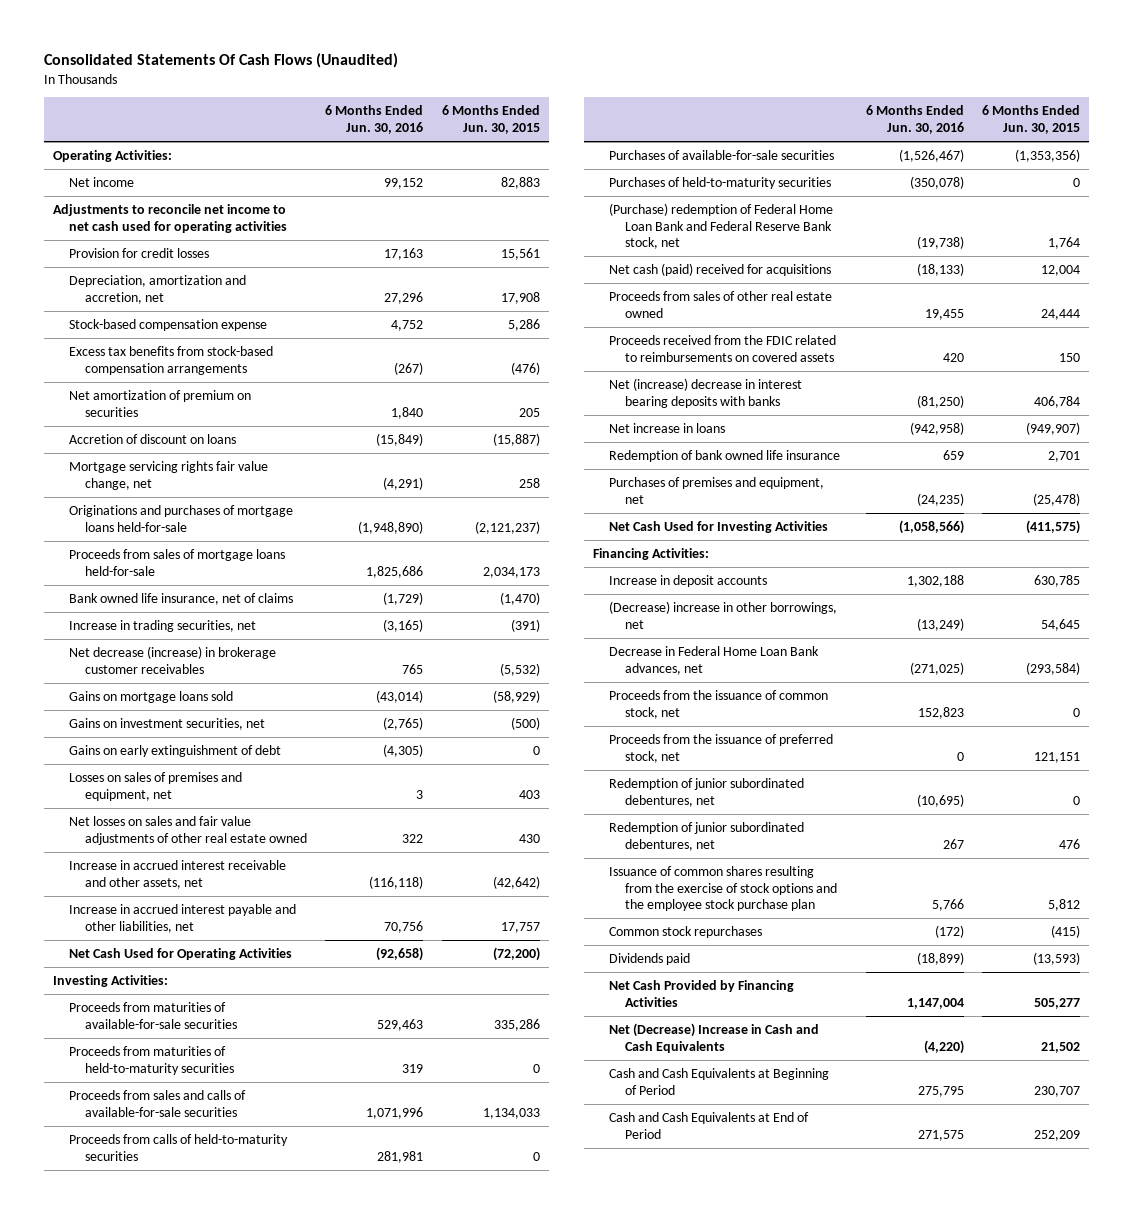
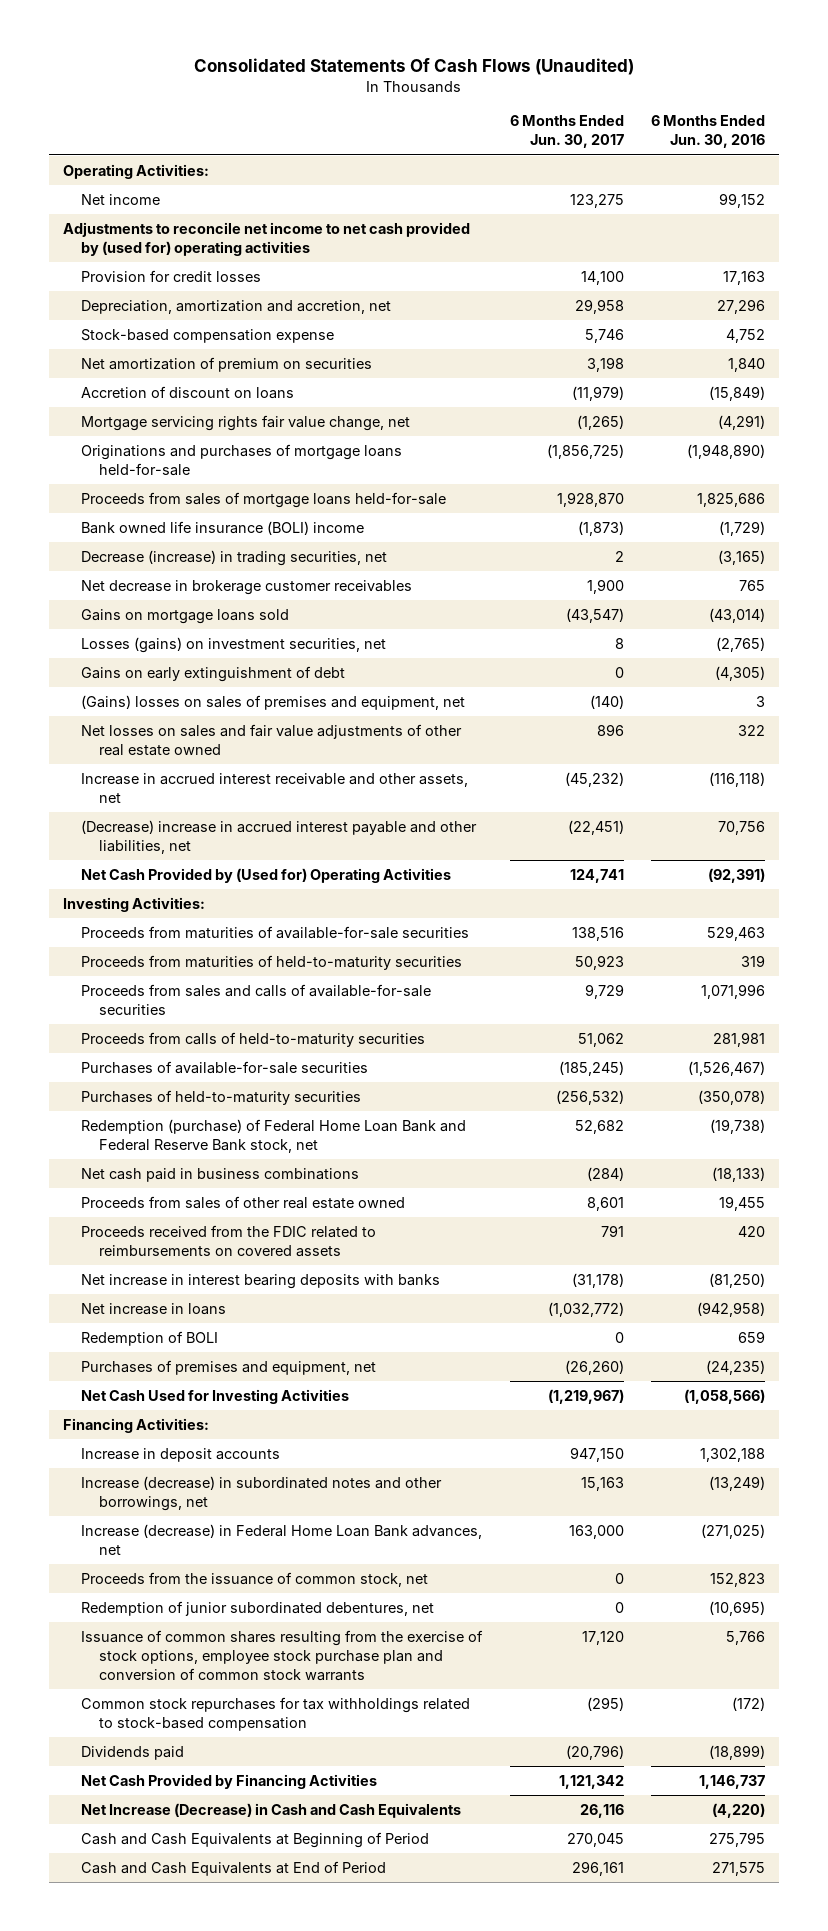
- | 6 Months Ended Jun. 30, 2016 | 6 Months Ended Jun. 30, 2015
+ | 6 Months Ended Jun. 30, 2017 | 6 Months Ended Jun. 30, 2016
- Adjustments to reconcile net income to net cash used for operating activities
+ Adjustments to reconcile net income to net cash provided by (used for) operating activities
- Excess tax benefits from stock-based compensation arrangements | (267) | (476)
- Bank owned life insurance, net of claims | (1,729) | (1,470)
- Increase in trading securities, net | (3,165) | (391)
- Net decrease (increase) in brokerage customer receivables | 765 | (5,532)
+ Bank owned life insurance (BOLI) income | (1,873) | (1,729)
+ Decrease (increase) in trading securities, net | 2 | (3,165)
+ Net decrease in brokerage customer receivables | 1,900 | 765
- Gains on investment securities, net | (2,765) | (500)
+ Losses (gains) on investment securities, net | 8 | (2,765)
- Losses on sales of premises and equipment, net | 3 | 403
+ (Gains) losses on sales of premises and equipment, net | (140) | 3
- Increase in accrued interest payable and other liabilities, net | 70,756 | 17,757
- Net Cash Used for Operating Activities | (92,658) | (72,200)
+ (Decrease) increase in accrued interest payable and other liabilities, net | (22,451) | 70,756
+ Net Cash Provided by (Used for) Operating Activities | 124,741 | (92,391)
- (Purchase) redemption of Federal Home Loan Bank and Federal Reserve Bank stock, net | (19,738) | 1,764
- Net cash (paid) received for acquisitions | (18,133) | 12,004
+ Redemption (purchase) of Federal Home Loan Bank and Federal Reserve Bank stock, net | 52,682 | (19,738)
+ Net cash paid in business combinations | (284) | (18,133)
- Net (increase) decrease in interest bearing deposits with banks | (81,250) | 406,784
+ Net increase in interest bearing deposits with banks | (31,178) | (81,250)
- Redemption of bank owned life insurance | 659 | 2,701
+ Redemption of BOLI | 0 | 659
- (Decrease) increase in other borrowings, net | (13,249) | 54,645
- Decrease in Federal Home Loan Bank advances, net | (271,025) | (293,584)
+ Increase (decrease) in subordinated notes and other borrowings, net | 15,163 | (13,249)
+ Increase (decrease) in Federal Home Loan Bank advances, net | 163,000 | (271,025)
- Proceeds from the issuance of preferred stock, net | 0 | 121,151
- Redemption of junior subordinated debentures, net | 267 | 476
- Issuance of common shares resulting from the exercise of stock options and the employee stock purchase plan | 5,766 | 5,812
- Common stock repurchases | (172) | (415)
+ Issuance of common shares resulting from the exercise of stock options, employee stock purchase plan and conversion of common stock warrants | 17,120 | 5,766
+ Common stock repurchases for tax withholdings related to stock-based compensation | (295) | (172)
- Net Cash Provided by Financing Activities | 1,147,004 | 505,277
- Net (Decrease) Increase in Cash and Cash Equivalents | (4,220) | 21,502
+ Net Cash Provided by Financing Activities | 1,121,342 | 1,146,737
+ Net Increase (Decrease) in Cash and Cash Equivalents | 26,116 | (4,220)

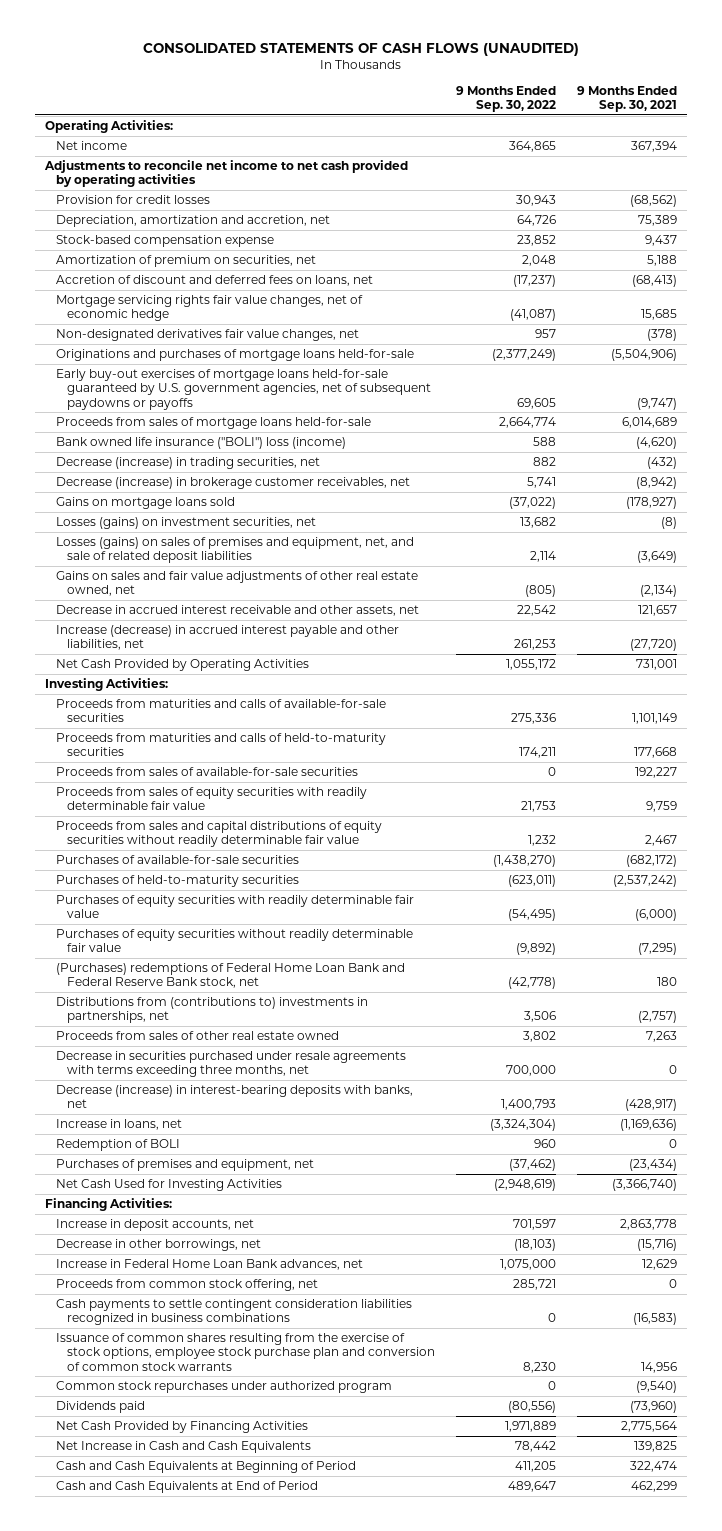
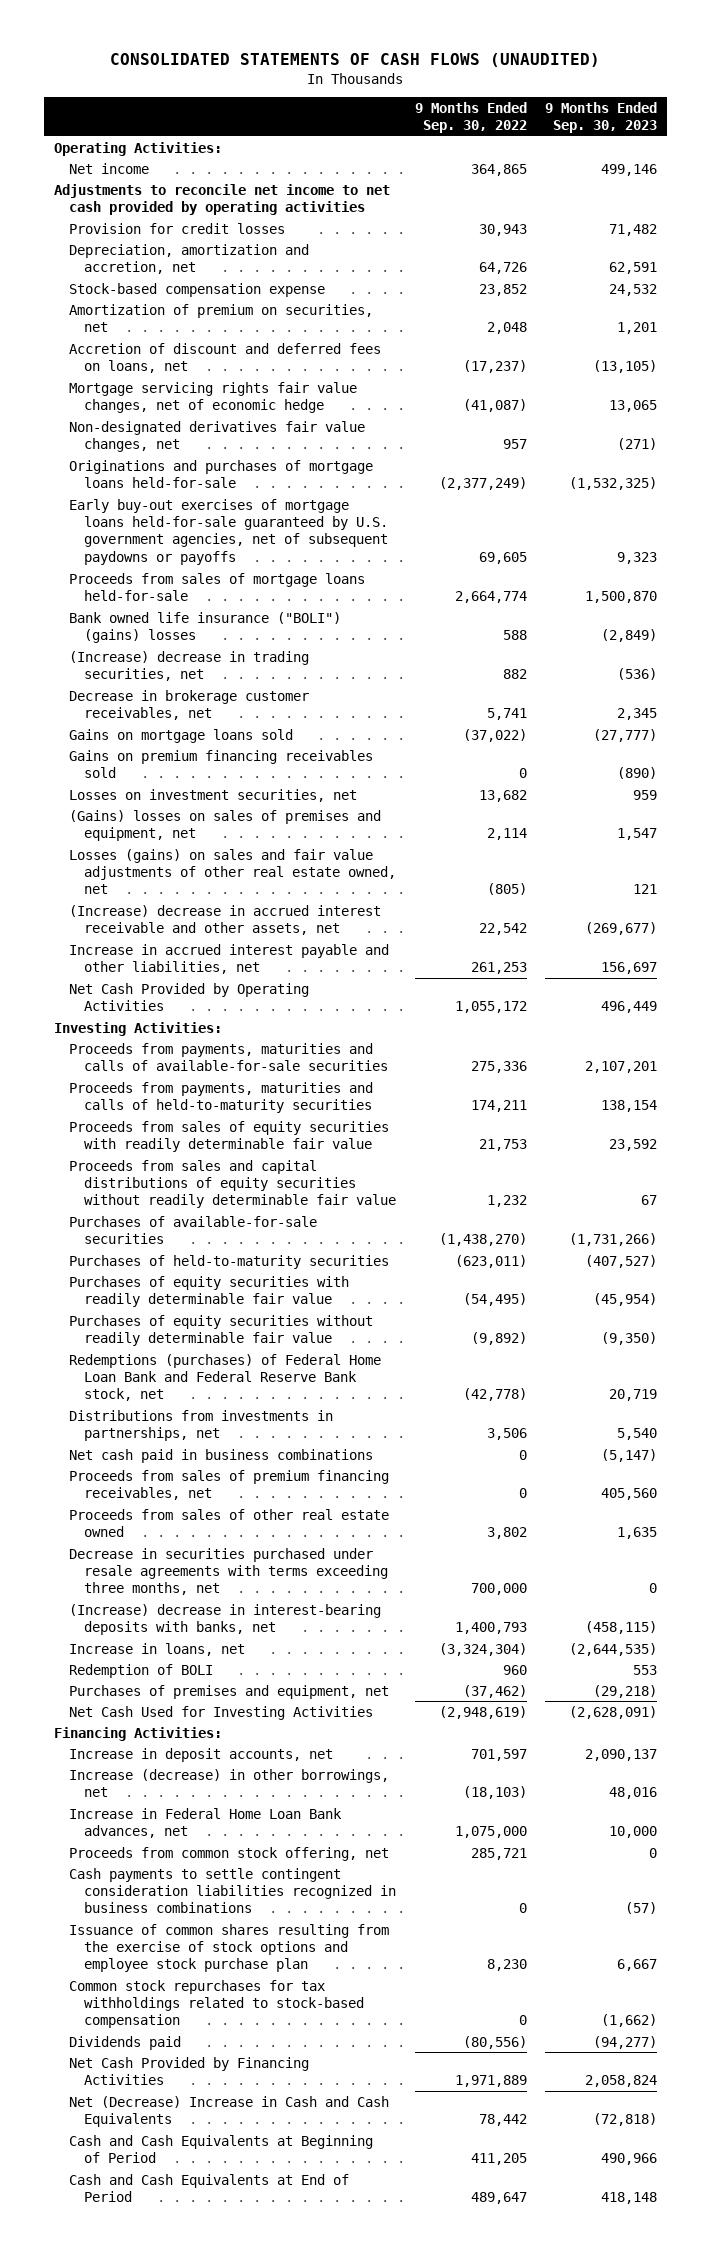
- | 9 Months Ended Sep. 30, 2022 | 9 Months Ended Sep. 30, 2021
+ | 9 Months Ended Sep. 30, 2022 | 9 Months Ended Sep. 30, 2023
- Bank owned life insurance ("BOLI") loss (income) | 588 | (4,620)
- Decrease (increase) in trading securities, net | 882 | (432)
- Decrease (increase) in brokerage customer receivables, net | 5,741 | (8,942)
+ Bank owned life insurance ("BOLI") (gains) losses | 588 | (2,849)
+ (Increase) decrease in trading securities, net | 882 | (536)
+ Decrease in brokerage customer receivables, net | 5,741 | 2,345
- Losses (gains) on investment securities, net | 13,682 | (8)
- Losses (gains) on sales of premises and equipment, net, and sale of related deposit liabilities | 2,114 | (3,649)
- Gains on sales and fair value adjustments of other real estate owned, net | (805) | (2,134)
- Decrease in accrued interest receivable and other assets, net | 22,542 | 121,657
- Increase (decrease) in accrued interest payable and other liabilities, net | 261,253 | (27,720)
+ Gains on premium financing receivables sold | 0 | (890)
+ Losses on investment securities, net | 13,682 | 959
+ (Gains) losses on sales of premises and equipment, net | 2,114 | 1,547
+ Losses (gains) on sales and fair value adjustments of other real estate owned, net | (805) | 121
+ (Increase) decrease in accrued interest receivable and other assets, net | 22,542 | (269,677)
+ Increase in accrued interest payable and other liabilities, net | 261,253 | 156,697
- Proceeds from maturities and calls of available-for-sale securities | 275,336 | 1,101,149
- Proceeds from maturities and calls of held-to-maturity securities | 174,211 | 177,668
- Proceeds from sales of available-for-sale securities | 0 | 192,227
+ Proceeds from payments, maturities and calls of available-for-sale securities | 275,336 | 2,107,201
+ Proceeds from payments, maturities and calls of held-to-maturity securities | 174,211 | 138,154
- (Purchases) redemptions of Federal Home Loan Bank and Federal Reserve Bank stock, net | (42,778) | 180
- Distributions from (contributions to) investments in partnerships, net | 3,506 | (2,757)
+ Redemptions (purchases) of Federal Home Loan Bank and Federal Reserve Bank stock, net | (42,778) | 20,719
+ Distributions from investments in partnerships, net | 3,506 | 5,540
+ Net cash paid in business combinations | 0 | (5,147)
+ Proceeds from sales of premium financing receivables, net | 0 | 405,560
- Decrease (increase) in interest-bearing deposits with banks, net | 1,400,793 | (428,917)
+ (Increase) decrease in interest-bearing deposits with banks, net | 1,400,793 | (458,115)
- Decrease in other borrowings, net | (18,103) | (15,716)
+ Increase (decrease) in other borrowings, net | (18,103) | 48,016
- Issuance of common shares resulting from the exercise of stock options, employee stock purchase plan and conversion of common stock warrants | 8,230 | 14,956
- Common stock repurchases under authorized program | 0 | (9,540)
+ Issuance of common shares resulting from the exercise of stock options and employee stock purchase plan | 8,230 | 6,667
+ Common stock repurchases for tax withholdings related to stock-based compensation | 0 | (1,662)
- Net Increase in Cash and Cash Equivalents | 78,442 | 139,825
+ Net (Decrease) Increase in Cash and Cash Equivalents | 78,442 | (72,818)

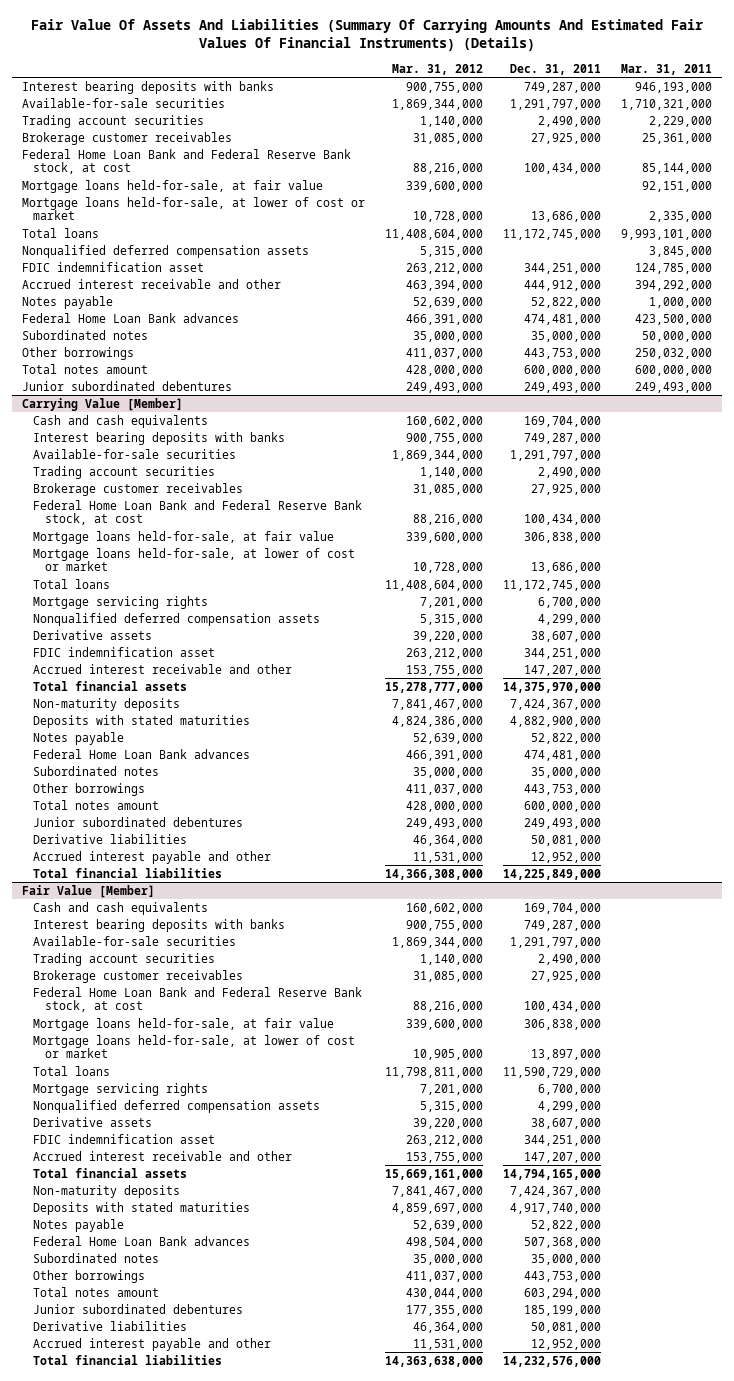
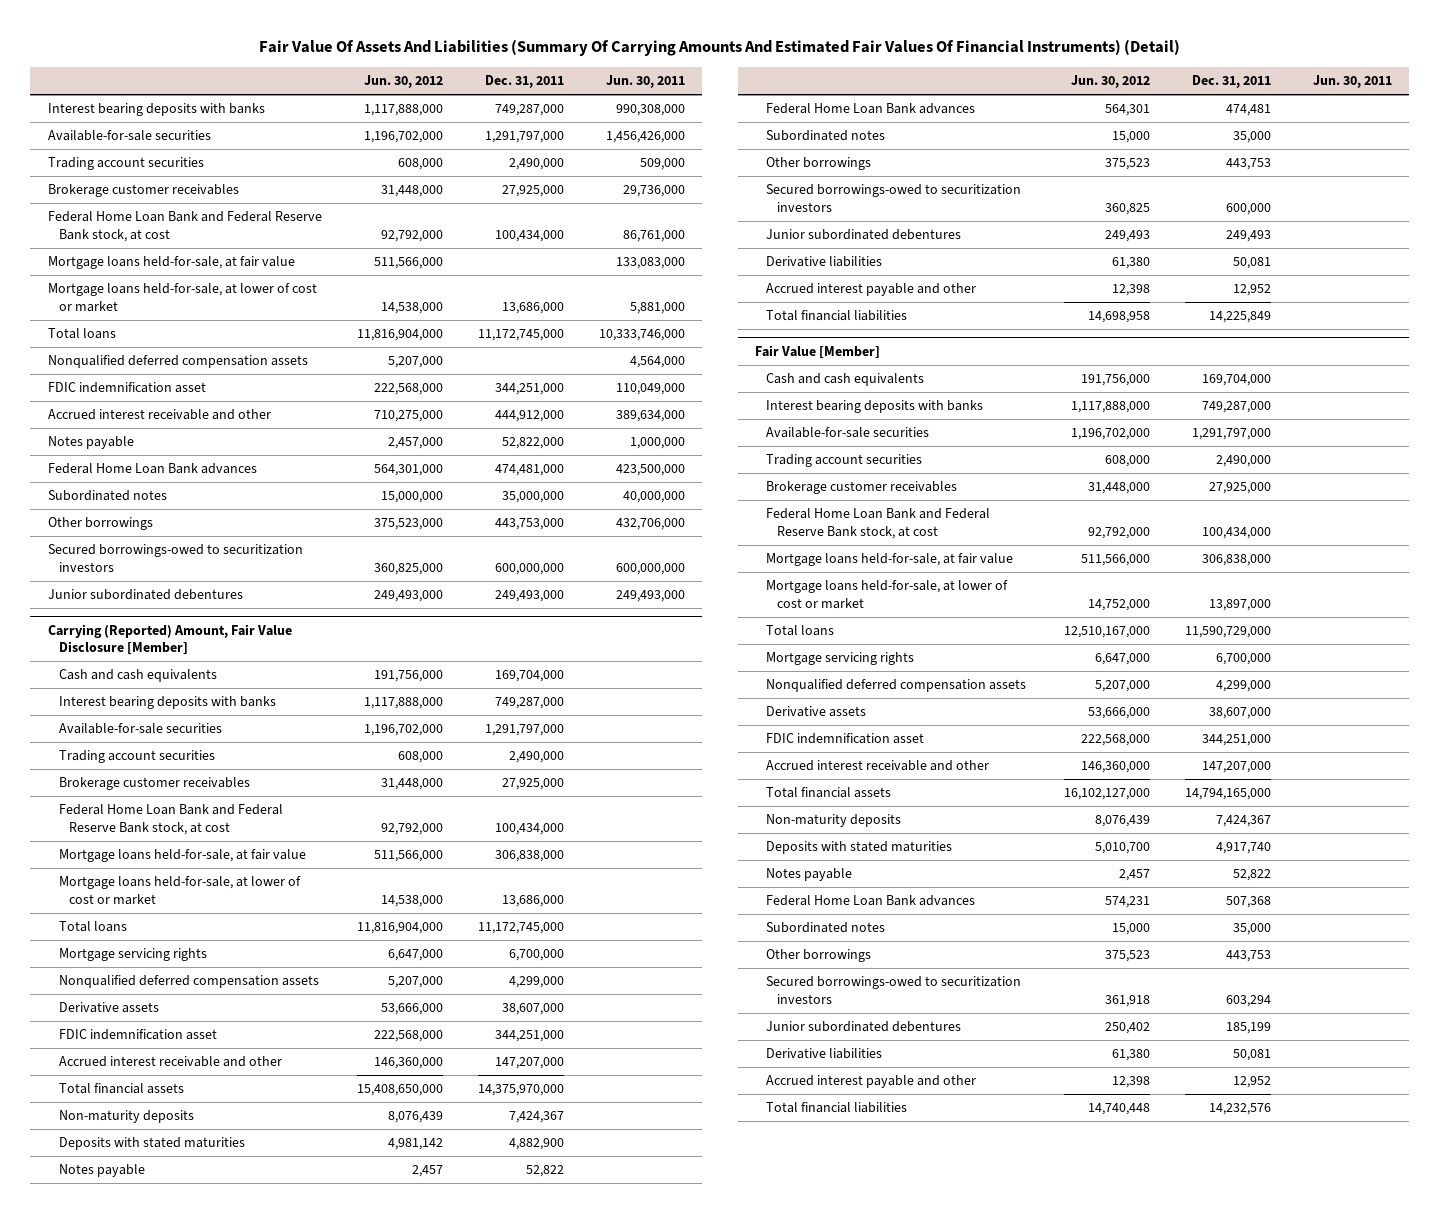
- Fair Value Of Assets And Liabilities (Summary Of Carrying Amounts And Estimated Fair Values Of Financial Instruments) (Details)
+ Fair Value Of Assets And Liabilities (Summary Of Carrying Amounts And Estimated Fair Values Of Financial Instruments) (Detail)
- | Mar. 31, 2012 | Dec. 31, 2011 | Mar. 31, 2011
+ | Jun. 30, 2012 | Dec. 31, 2011 | Jun. 30, 2011
- Total notes amount | 428,000,000 | 600,000,000 | 600,000,000
+ Secured borrowings-owed to securitization investors | 360,825,000 | 600,000,000 | 600,000,000
- Carrying Value [Member]
+ Carrying (Reported) Amount, Fair Value Disclosure [Member]
- Non-maturity deposits | 7,841,467,000 | 7,424,367,000 |
- Deposits with stated maturities | 4,824,386,000 | 4,882,900,000 |
- Notes payable | 52,639,000 | 52,822,000 |
- Federal Home Loan Bank advances | 466,391,000 | 474,481,000 |
- Subordinated notes | 35,000,000 | 35,000,000 |
- Other borrowings | 411,037,000 | 443,753,000 |
- Total notes amount | 428,000,000 | 600,000,000 |
- Junior subordinated debentures | 249,493,000 | 249,493,000 |
- Derivative liabilities | 46,364,000 | 50,081,000 |
- Accrued interest payable and other | 11,531,000 | 12,952,000 |
- Total financial liabilities | 14,366,308,000 | 14,225,849,000 |
+ Non-maturity deposits | 8,076,439 | 7,424,367 |
+ Deposits with stated maturities | 4,981,142 | 4,882,900 |
+ Notes payable | 2,457 | 52,822 |
+ Federal Home Loan Bank advances | 564,301 | 474,481 |
+ Subordinated notes | 15,000 | 35,000 |
+ Other borrowings | 375,523 | 443,753 |
+ Secured borrowings-owed to securitization investors | 360,825 | 600,000 |
+ Junior subordinated debentures | 249,493 | 249,493 |
+ Derivative liabilities | 61,380 | 50,081 |
+ Accrued interest payable and other | 12,398 | 12,952 |
+ Total financial liabilities | 14,698,958 | 14,225,849 |
@ Fair Value [Member]
- Non-maturity deposits | 7,841,467,000 | 7,424,367,000 |
- Deposits with stated maturities | 4,859,697,000 | 4,917,740,000 |
- Notes payable | 52,639,000 | 52,822,000 |
- Federal Home Loan Bank advances | 498,504,000 | 507,368,000 |
- Subordinated notes | 35,000,000 | 35,000,000 |
- Other borrowings | 411,037,000 | 443,753,000 |
- Total notes amount | 430,044,000 | 603,294,000 |
- Junior subordinated debentures | 177,355,000 | 185,199,000 |
- Derivative liabilities | 46,364,000 | 50,081,000 |
- Accrued interest payable and other | 11,531,000 | 12,952,000 |
- Total financial liabilities | 14,363,638,000 | 14,232,576,000 |
+ Non-maturity deposits | 8,076,439 | 7,424,367 |
+ Deposits with stated maturities | 5,010,700 | 4,917,740 |
+ Notes payable | 2,457 | 52,822 |
+ Federal Home Loan Bank advances | 574,231 | 507,368 |
+ Subordinated notes | 15,000 | 35,000 |
+ Other borrowings | 375,523 | 443,753 |
+ Secured borrowings-owed to securitization investors | 361,918 | 603,294 |
+ Junior subordinated debentures | 250,402 | 185,199 |
+ Derivative liabilities | 61,380 | 50,081 |
+ Accrued interest payable and other | 12,398 | 12,952 |
+ Total financial liabilities | 14,740,448 | 14,232,576 |

